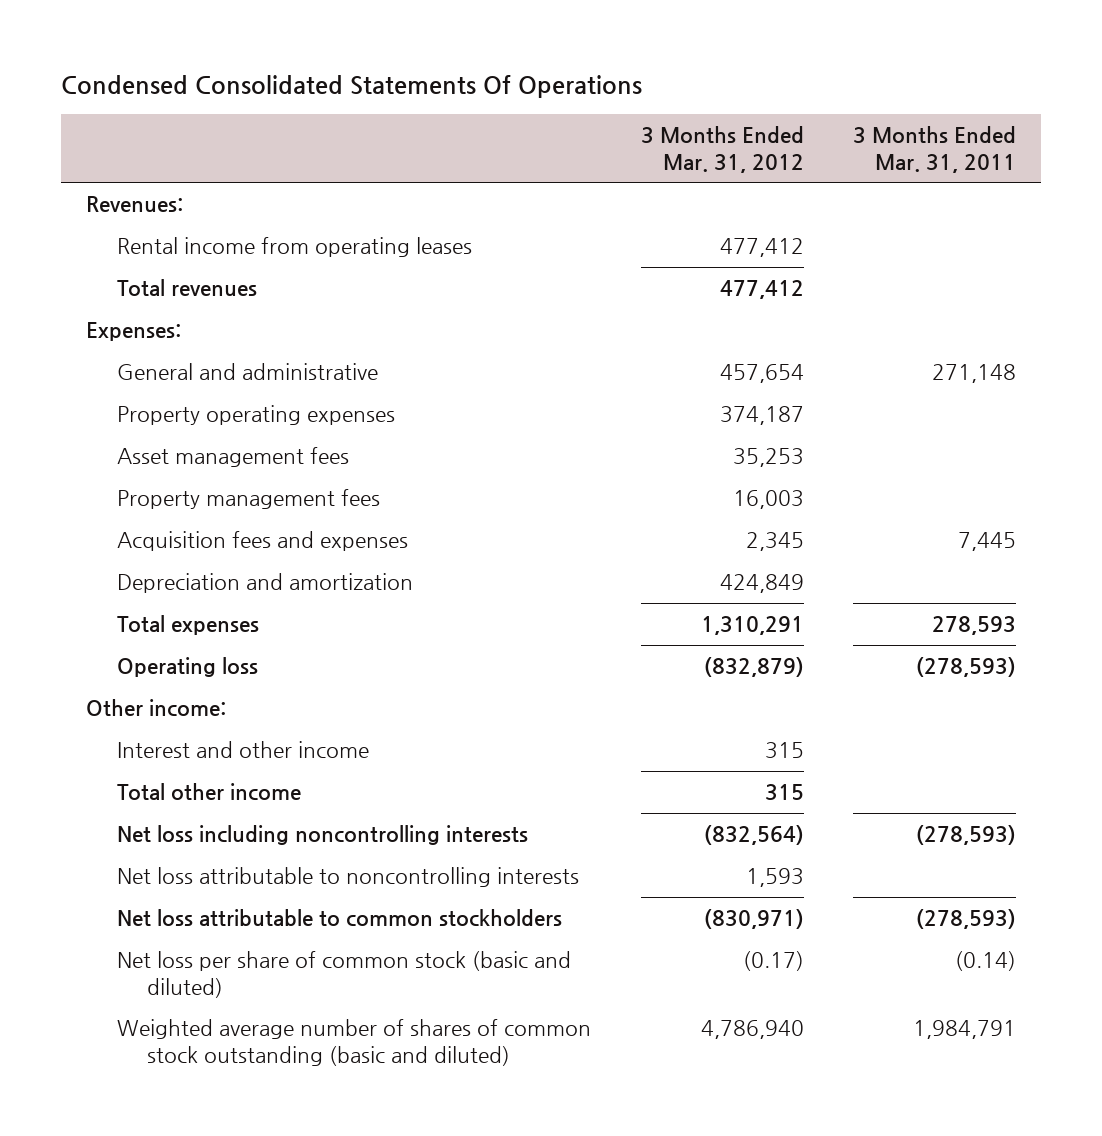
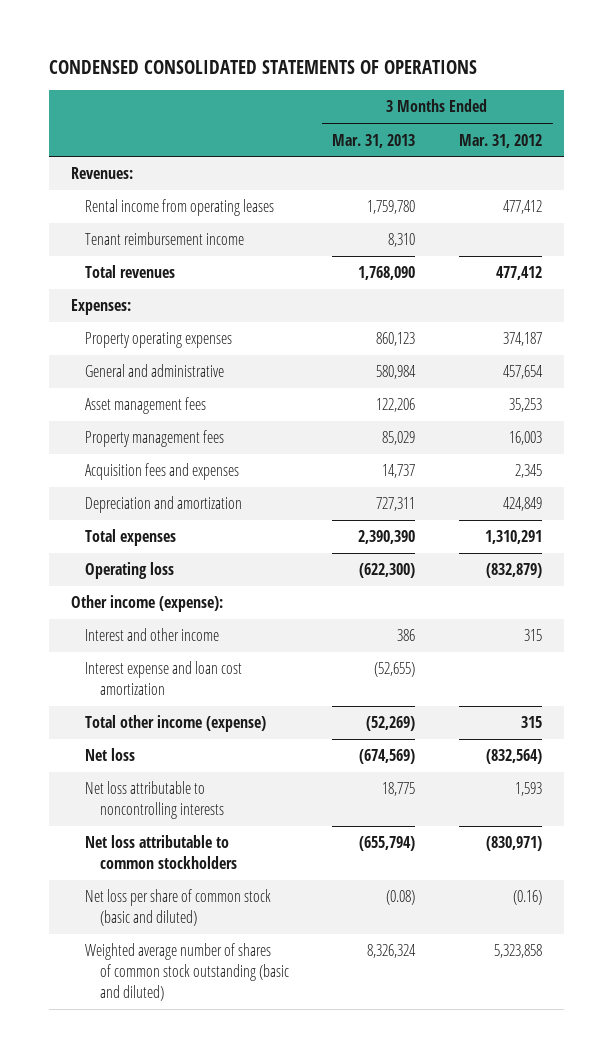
- Condensed Consolidated Statements Of Operations
+ CONDENSED CONSOLIDATED STATEMENTS OF OPERATIONS
- | 3 Months Ended Mar. 31, 2012 | 3 Months Ended Mar. 31, 2011
+ | 3 Months Ended Mar. 31, 2013 | 3 Months Ended Mar. 31, 2012
+ Tenant reimbursement income | 8,310 |
moved down: General and administrative | 580,984 | 457,654
- Other income:
+ Other income (expense):
- Total other income | 315 |
- Net loss including noncontrolling interests | (832,564) | (278,593)
+ Interest expense and loan cost amortization | (52,655) |
+ Total other income (expense) | (52,269) | 315
+ Net loss | (674,569) | (832,564)
- Net loss per share of common stock (basic and diluted) | (0.17) | (0.14)
- Weighted average number of shares of common stock outstanding (basic and diluted) | 4,786,940 | 1,984,791
+ Net loss per share of common stock (basic and diluted) | (0.08) | (0.16)
+ Weighted average number of shares of common stock outstanding (basic and diluted) | 8,326,324 | 5,323,858

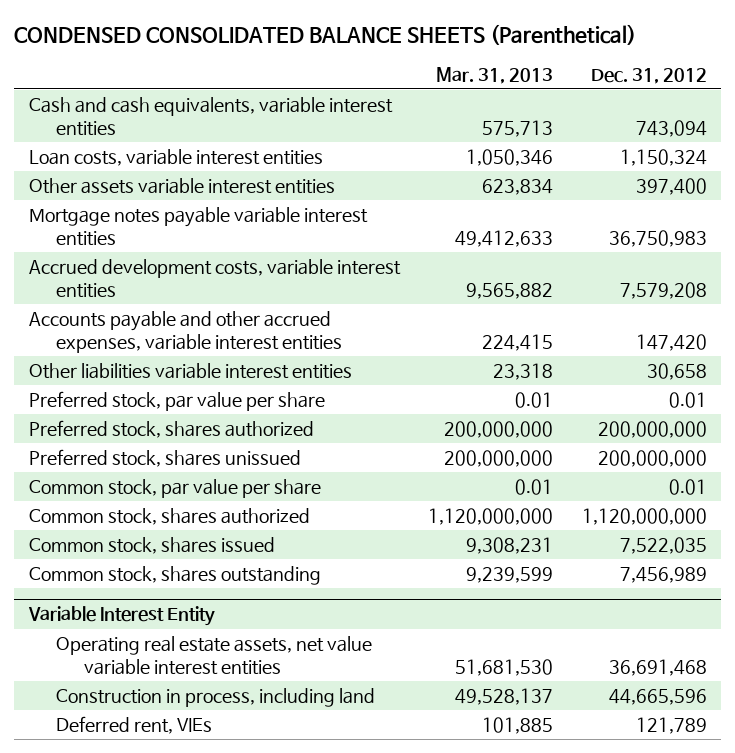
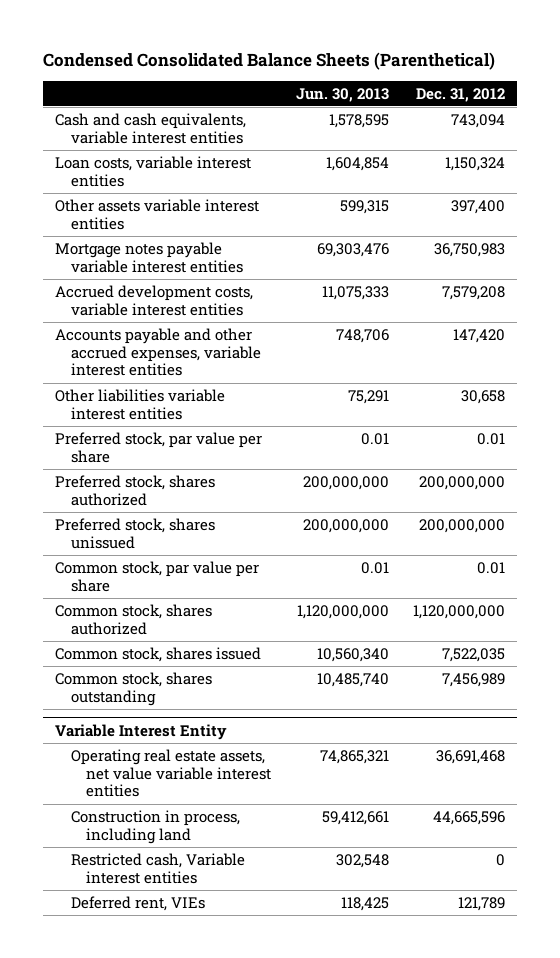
- CONDENSED CONSOLIDATED BALANCE SHEETS (Parenthetical)
+ Condensed Consolidated Balance Sheets (Parenthetical)
- | Mar. 31, 2013 | Dec. 31, 2012
+ | Jun. 30, 2013 | Dec. 31, 2012
@ Variable Interest Entity
+ Restricted cash, Variable interest entities | 302,548 | 0

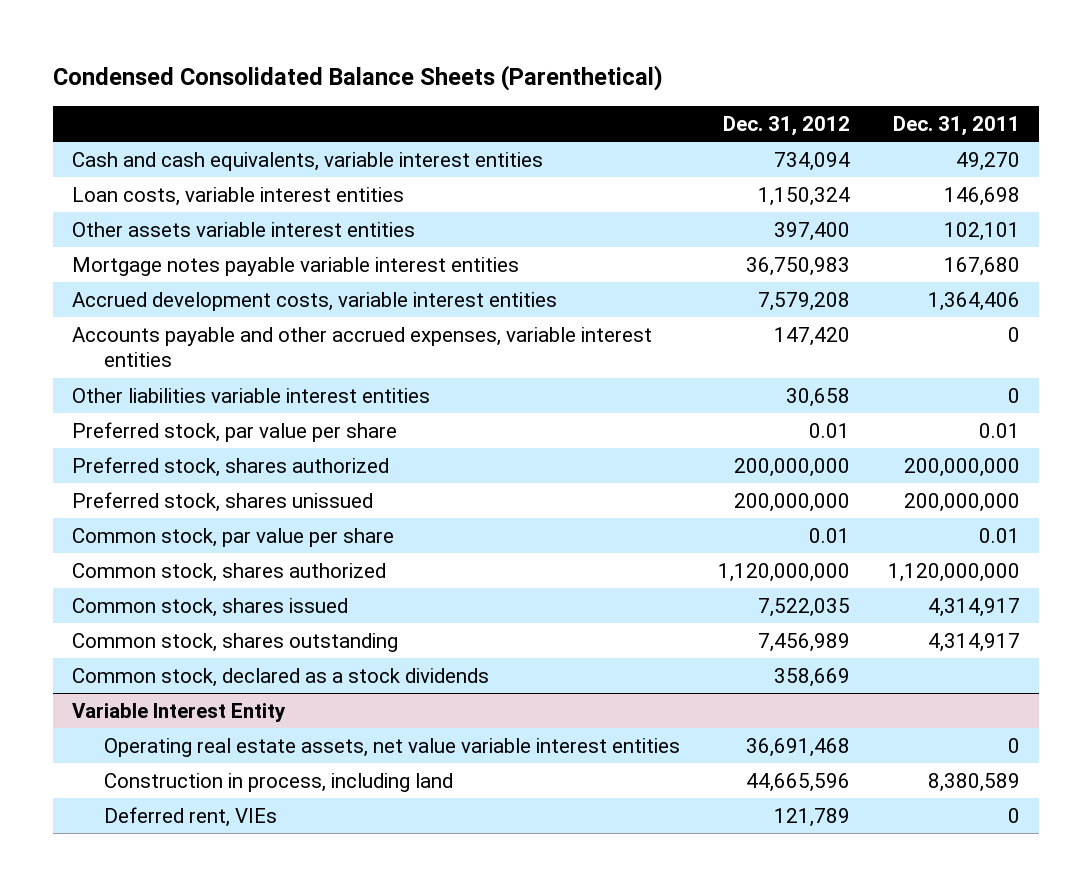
- | Jun. 30, 2013 | Dec. 31, 2012
+ | Dec. 31, 2012 | Dec. 31, 2011
- Cash and cash equivalents, variable interest entities | 1,578,595 | 743,094
+ Cash and cash equivalents, variable interest entities | 734,094 | 49,270
+ Common stock, declared as a stock dividends | 358,669 |
@ Variable Interest Entity
- Restricted cash, Variable interest entities | 302,548 | 0

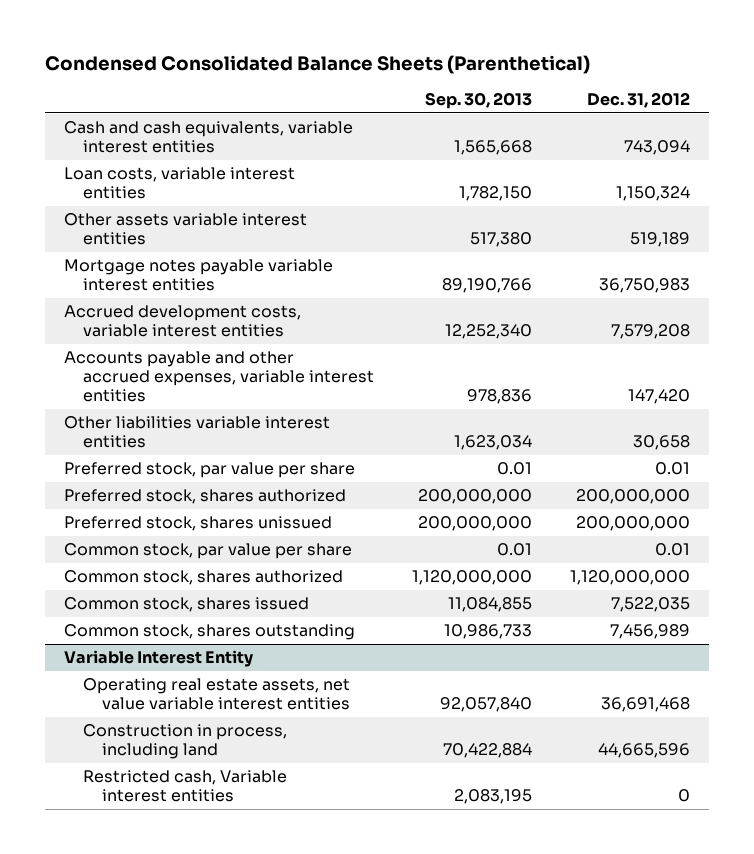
- | Dec. 31, 2012 | Dec. 31, 2011
+ | Sep. 30, 2013 | Dec. 31, 2012
- Cash and cash equivalents, variable interest entities | 734,094 | 49,270
+ Cash and cash equivalents, variable interest entities | 1,565,668 | 743,094
- Other assets variable interest entities | 397,400 | 102,101
+ Other assets variable interest entities | 517,380 | 519,189
- Common stock, declared as a stock dividends | 358,669 |
@ Variable Interest Entity
- Deferred rent, VIEs | 121,789 | 0
+ Restricted cash, Variable interest entities | 2,083,195 | 0

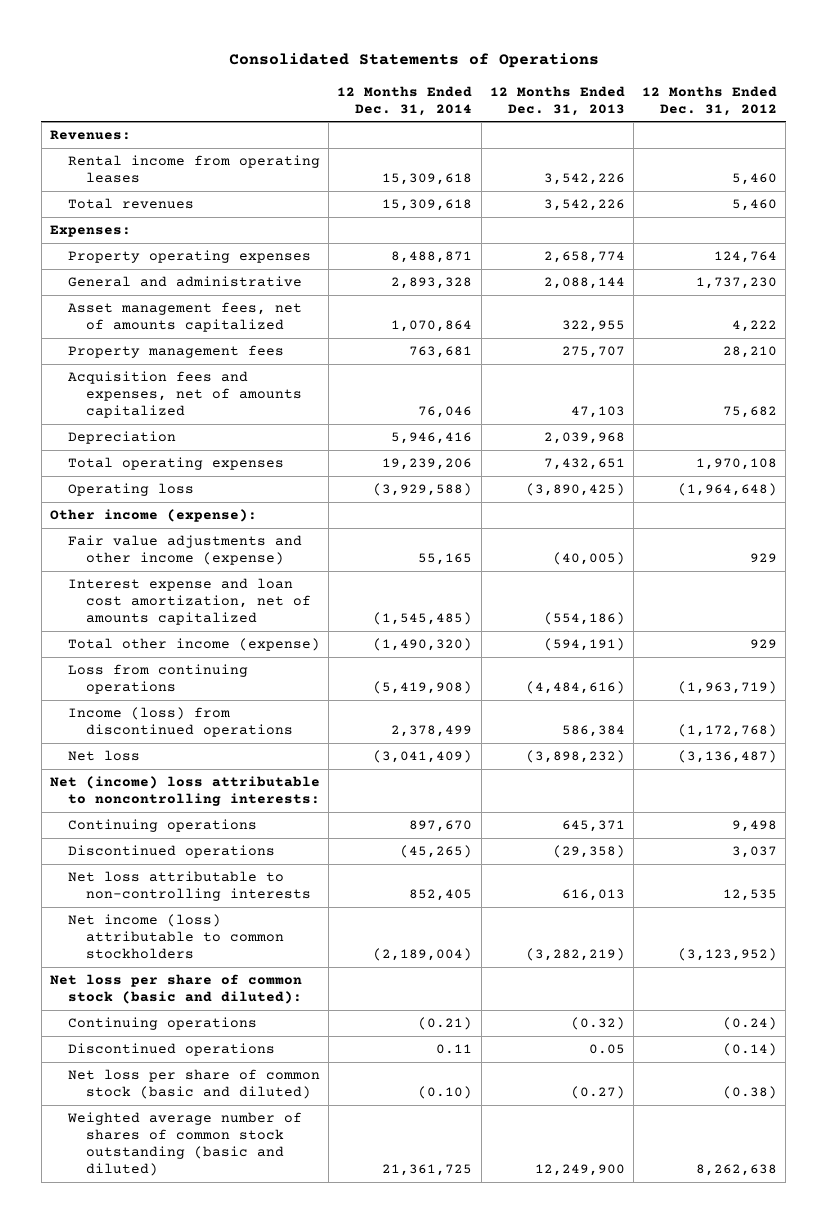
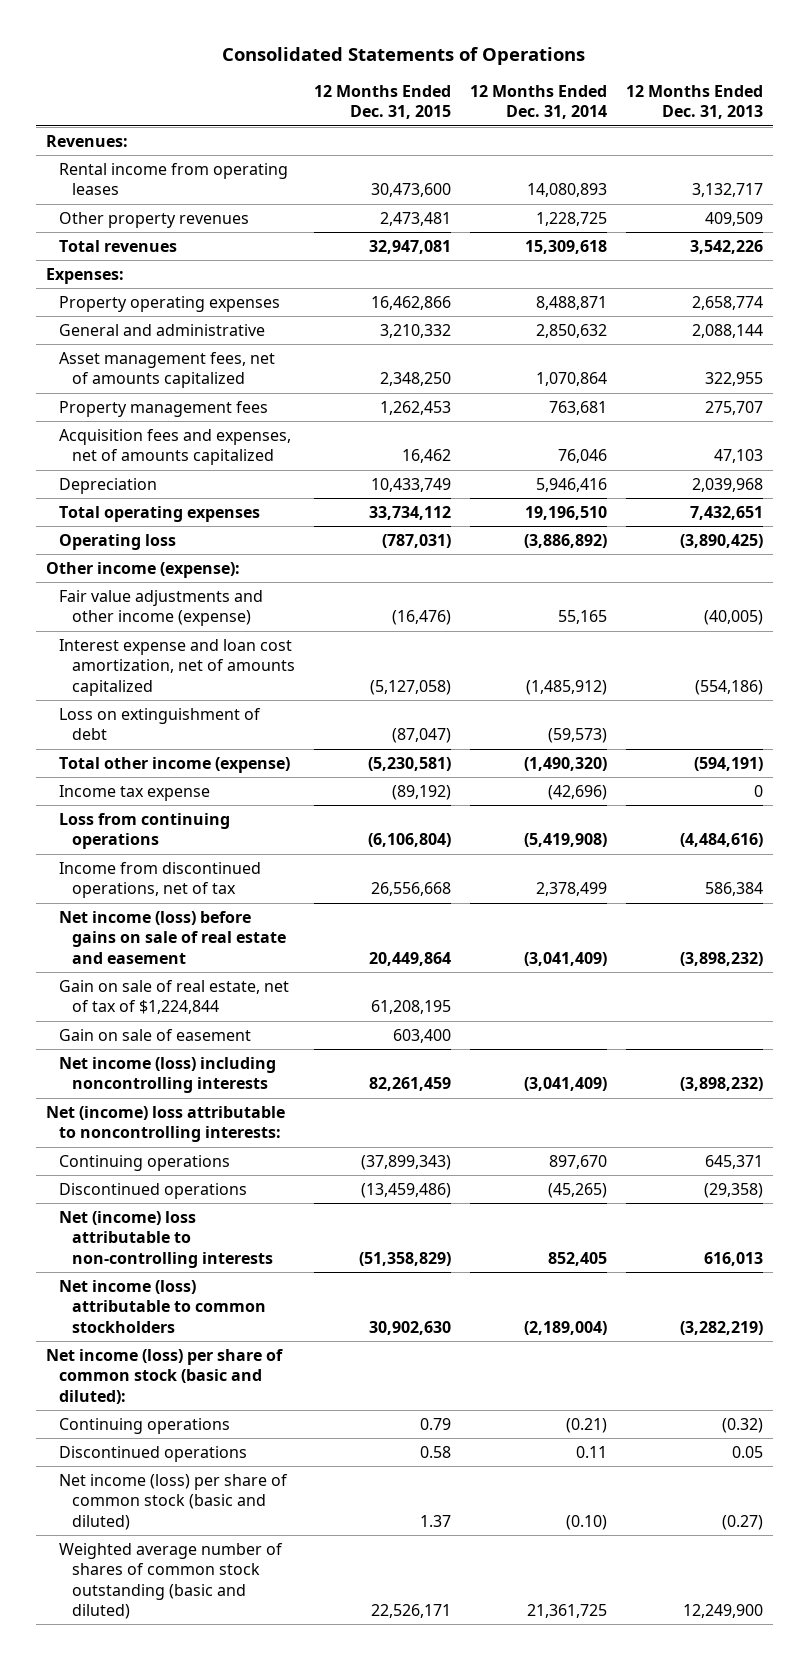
- | 12 Months Ended Dec. 31, 2014 | 12 Months Ended Dec. 31, 2013 | 12 Months Ended Dec. 31, 2012
+ | 12 Months Ended Dec. 31, 2015 | 12 Months Ended Dec. 31, 2014 | 12 Months Ended Dec. 31, 2013
- Rental income from operating leases | 15,309,618 | 3,542,226 | 5,460
+ Rental income from operating leases | 30,473,600 | 14,080,893 | 3,132,717
+ Other property revenues | 2,473,481 | 1,228,725 | 409,509
- General and administrative | 2,893,328 | 2,088,144 | 1,737,230
+ General and administrative | 3,210,332 | 2,850,632 | 2,088,144
- Total operating expenses | 19,239,206 | 7,432,651 | 1,970,108
- Operating loss | (3,929,588) | (3,890,425) | (1,964,648)
+ Total operating expenses | 33,734,112 | 19,196,510 | 7,432,651
+ Operating loss | (787,031) | (3,886,892) | (3,890,425)
- Interest expense and loan cost amortization, net of amounts capitalized | (1,545,485) | (554,186) |
+ Interest expense and loan cost amortization, net of amounts capitalized | (5,127,058) | (1,485,912) | (554,186)
+ Loss on extinguishment of debt | (87,047) | (59,573) |
+ Income tax expense | (89,192) | (42,696) | 0
- Income (loss) from discontinued operations | 2,378,499 | 586,384 | (1,172,768)
- Net loss | (3,041,409) | (3,898,232) | (3,136,487)
+ Income from discontinued operations, net of tax | 26,556,668 | 2,378,499 | 586,384
+ Net income (loss) before gains on sale of real estate and easement | 20,449,864 | (3,041,409) | (3,898,232)
+ Gain on sale of real estate, net of tax of $1,224,844 | 61,208,195 | |
+ Gain on sale of easement | 603,400 | |
+ Net income (loss) including noncontrolling interests | 82,261,459 | (3,041,409) | (3,898,232)
- Net loss attributable to non-controlling interests | 852,405 | 616,013 | 12,535
+ Net (income) loss attributable to non-controlling interests | (51,358,829) | 852,405 | 616,013
- Net loss per share of common stock (basic and diluted):
+ Net income (loss) per share of common stock (basic and diluted):
- Net loss per share of common stock (basic and diluted) | (0.10) | (0.27) | (0.38)
+ Net income (loss) per share of common stock (basic and diluted) | 1.37 | (0.10) | (0.27)

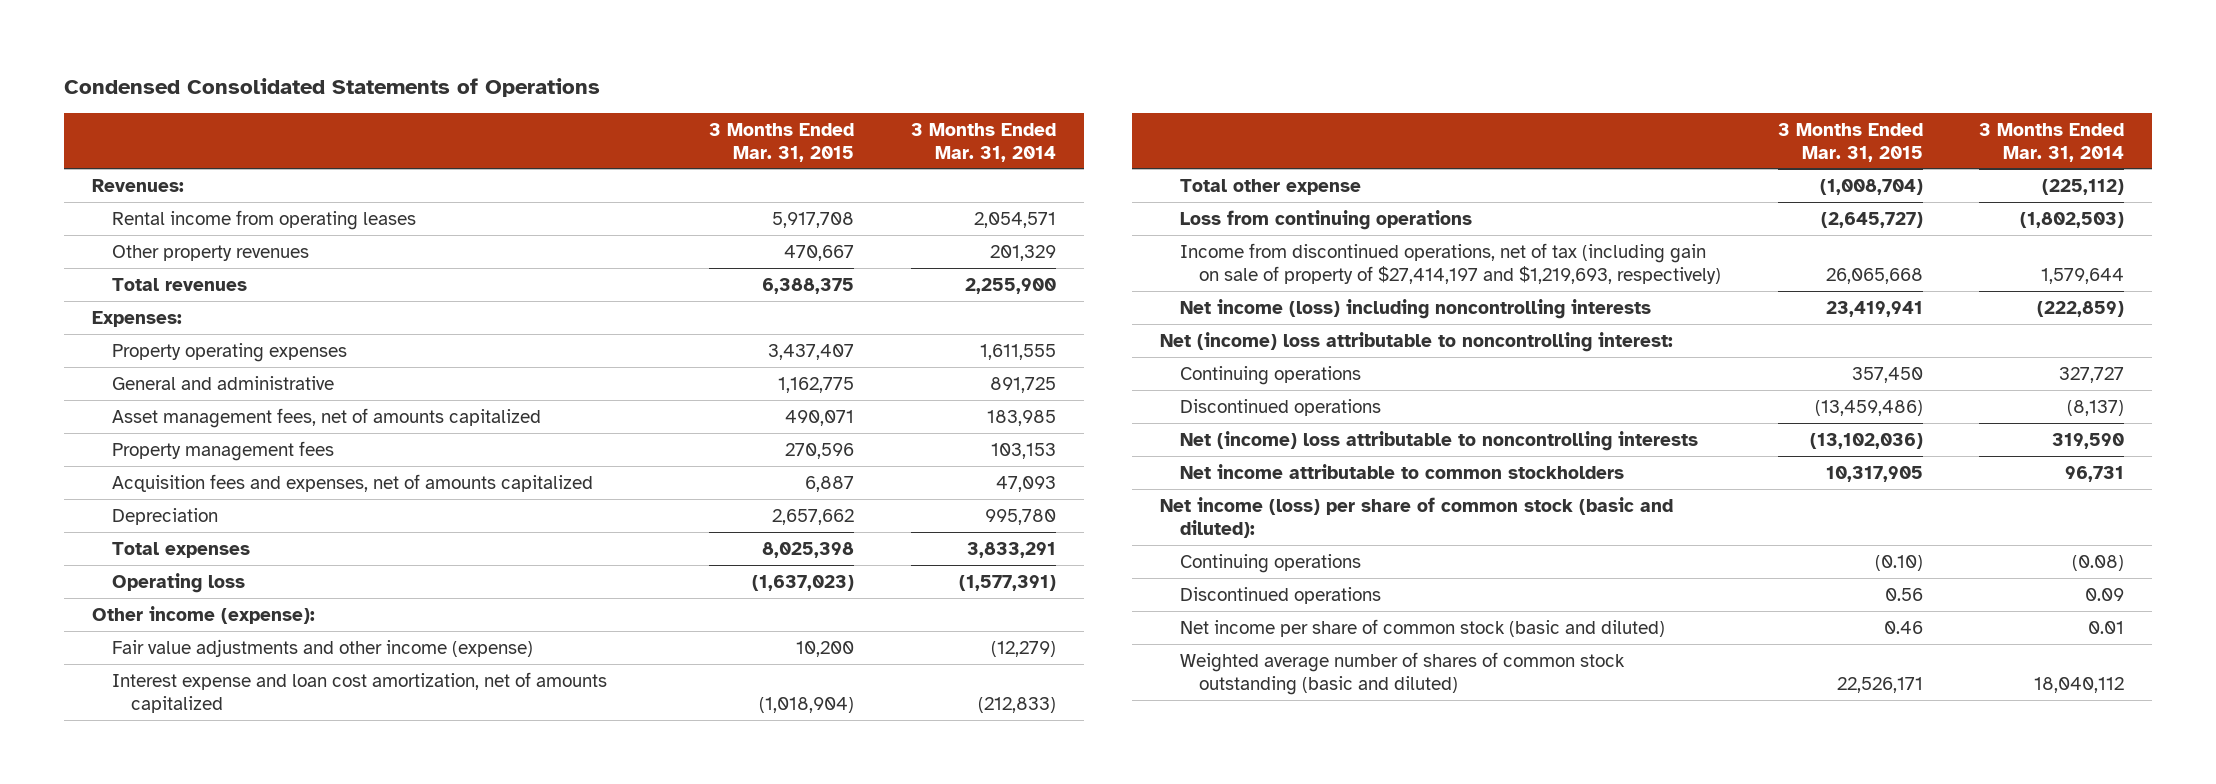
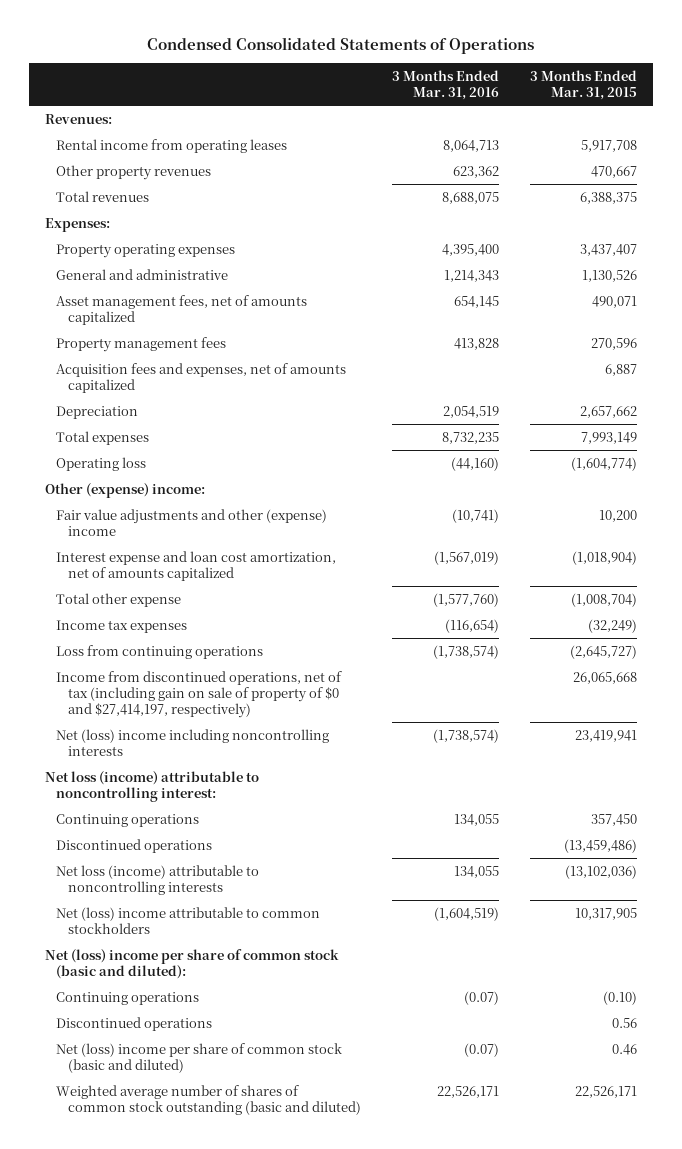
- | 3 Months Ended Mar. 31, 2015 | 3 Months Ended Mar. 31, 2014
+ | 3 Months Ended Mar. 31, 2016 | 3 Months Ended Mar. 31, 2015
- General and administrative | 1,162,775 | 891,725
+ General and administrative | 1,214,343 | 1,130,526
- Total expenses | 8,025,398 | 3,833,291
- Operating loss | (1,637,023) | (1,577,391)
- Other income (expense):
- Fair value adjustments and other income (expense) | 10,200 | (12,279)
+ Total expenses | 8,732,235 | 7,993,149
+ Operating loss | (44,160) | (1,604,774)
+ Other (expense) income:
+ Fair value adjustments and other (expense) income | (10,741) | 10,200
+ Income tax expenses | (116,654) | (32,249)
- Income from discontinued operations, net of tax (including gain on sale of property of $27,414,197 and $1,219,693, respectively) | 26,065,668 | 1,579,644
- Net income (loss) including noncontrolling interests | 23,419,941 | (222,859)
- Net (income) loss attributable to noncontrolling interest:
+ Income from discontinued operations, net of tax (including gain on sale of property of $0 and $27,414,197, respectively) | | 26,065,668
+ Net (loss) income including noncontrolling interests | (1,738,574) | 23,419,941
+ Net loss (income) attributable to noncontrolling interest:
- Net (income) loss attributable to noncontrolling interests | (13,102,036) | 319,590
- Net income attributable to common stockholders | 10,317,905 | 96,731
- Net income (loss) per share of common stock (basic and diluted):
+ Net loss (income) attributable to noncontrolling interests | 134,055 | (13,102,036)
+ Net (loss) income attributable to common stockholders | (1,604,519) | 10,317,905
+ Net (loss) income per share of common stock (basic and diluted):
- Net income per share of common stock (basic and diluted) | 0.46 | 0.01
+ Net (loss) income per share of common stock (basic and diluted) | (0.07) | 0.46

